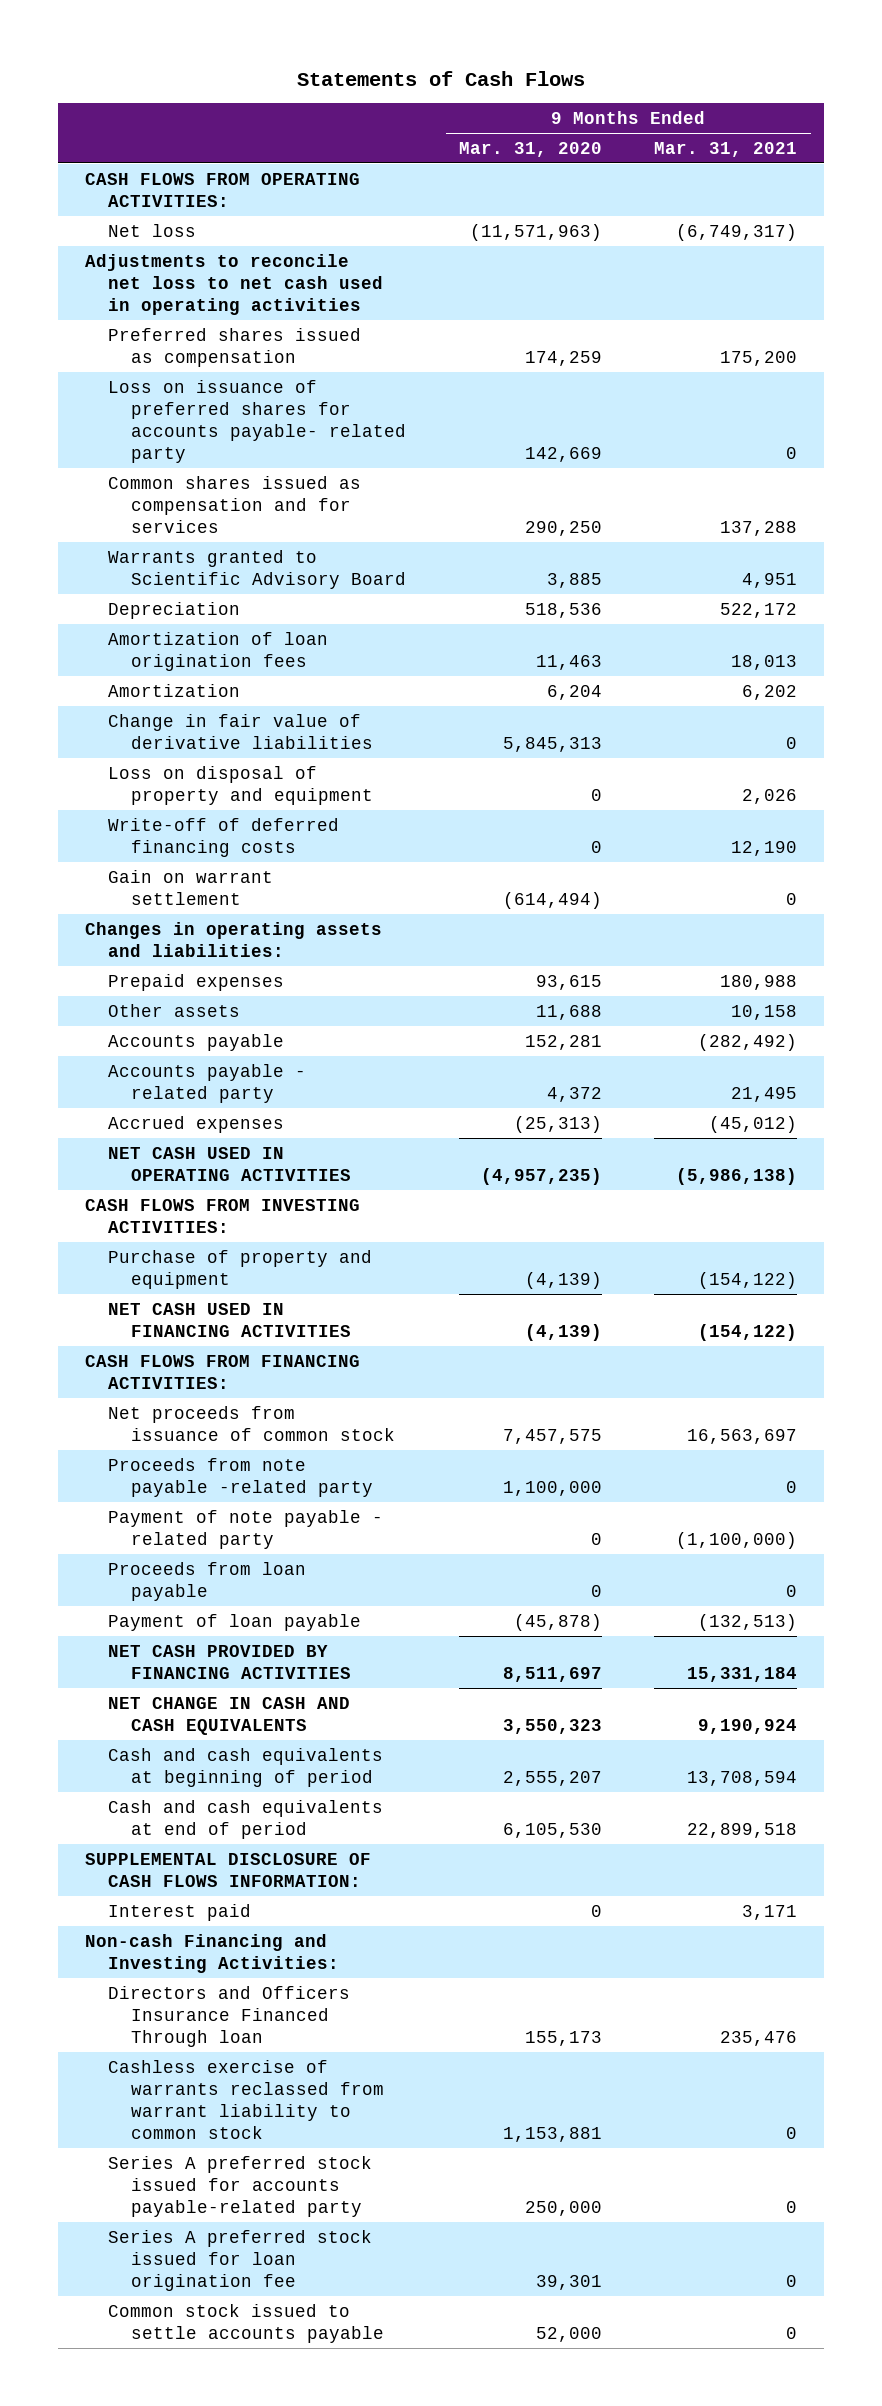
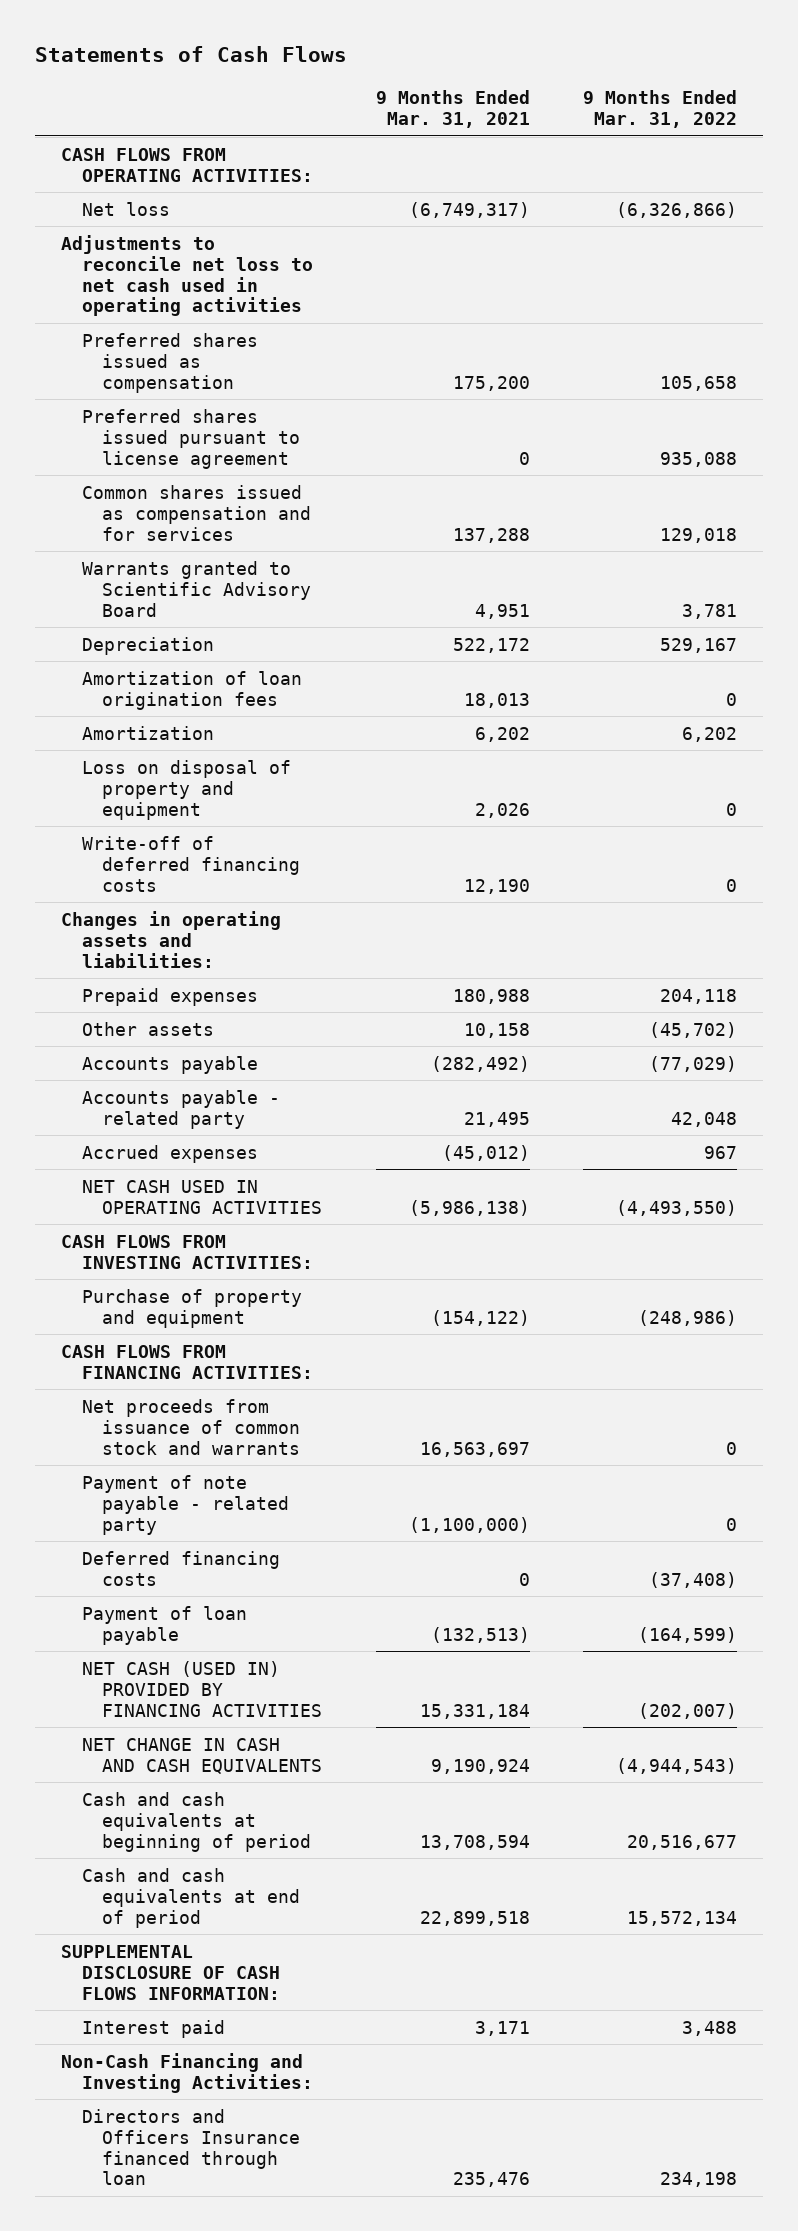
- | 9 Months Ended Mar. 31, 2020 | 9 Months Ended Mar. 31, 2021
+ | 9 Months Ended Mar. 31, 2021 | 9 Months Ended Mar. 31, 2022
- Loss on issuance of preferred shares for accounts payable- related party | 142,669 | 0
+ Preferred shares issued pursuant to license agreement | 0 | 935,088
- Change in fair value of derivative liabilities | 5,845,313 | 0
- Gain on warrant settlement | (614,494) | 0
- NET CASH USED IN FINANCING ACTIVITIES | (4,139) | (154,122)
- Net proceeds from issuance of common stock | 7,457,575 | 16,563,697
- Proceeds from note payable -related party | 1,100,000 | 0
+ Net proceeds from issuance of common stock and warrants | 16,563,697 | 0
- Proceeds from loan payable | 0 | 0
+ Deferred financing costs | 0 | (37,408)
- NET CASH PROVIDED BY FINANCING ACTIVITIES | 8,511,697 | 15,331,184
+ NET CASH (USED IN) PROVIDED BY FINANCING ACTIVITIES | 15,331,184 | (202,007)
- Non-cash Financing and Investing Activities:
- Directors and Officers Insurance Financed Through loan | 155,173 | 235,476
- Cashless exercise of warrants reclassed from warrant liability to common stock | 1,153,881 | 0
- Series A preferred stock issued for accounts payable-related party | 250,000 | 0
- Series A preferred stock issued for loan origination fee | 39,301 | 0
- Common stock issued to settle accounts payable | 52,000 | 0
+ Non-Cash Financing and Investing Activities:
+ Directors and Officers Insurance financed through loan | 235,476 | 234,198

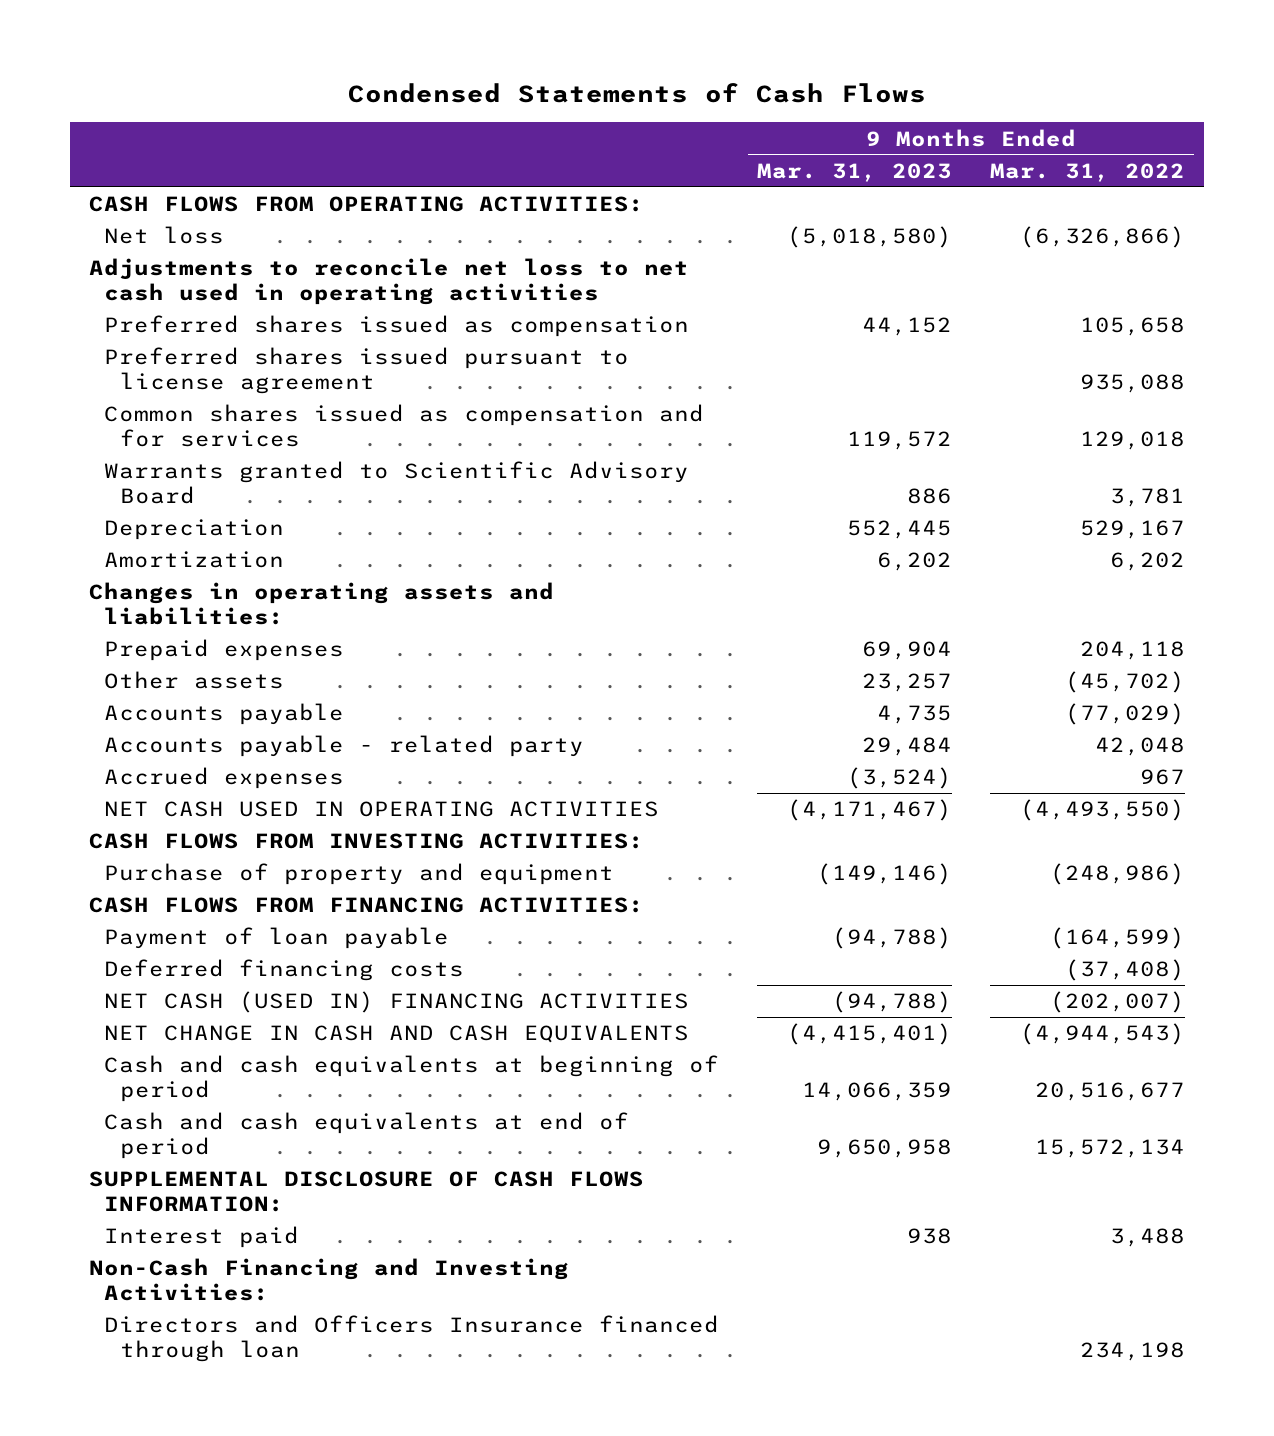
- Statements of Cash Flows
+ Condensed Statements of Cash Flows
- | 9 Months Ended Mar. 31, 2021 | 9 Months Ended Mar. 31, 2022
+ | 9 Months Ended Mar. 31, 2023 | 9 Months Ended Mar. 31, 2022
- Amortization of loan origination fees | 18,013 | 0
- Loss on disposal of property and equipment | 2,026 | 0
- Write-off of deferred financing costs | 12,190 | 0
- Net proceeds from issuance of common stock and warrants | 16,563,697 | 0
- Payment of note payable - related party | (1,100,000) | 0
- NET CASH (USED IN) PROVIDED BY FINANCING ACTIVITIES | 15,331,184 | (202,007)
moved down: Deferred financing costs | | (37,408)
+ NET CASH (USED IN) FINANCING ACTIVITIES | (94,788) | (202,007)

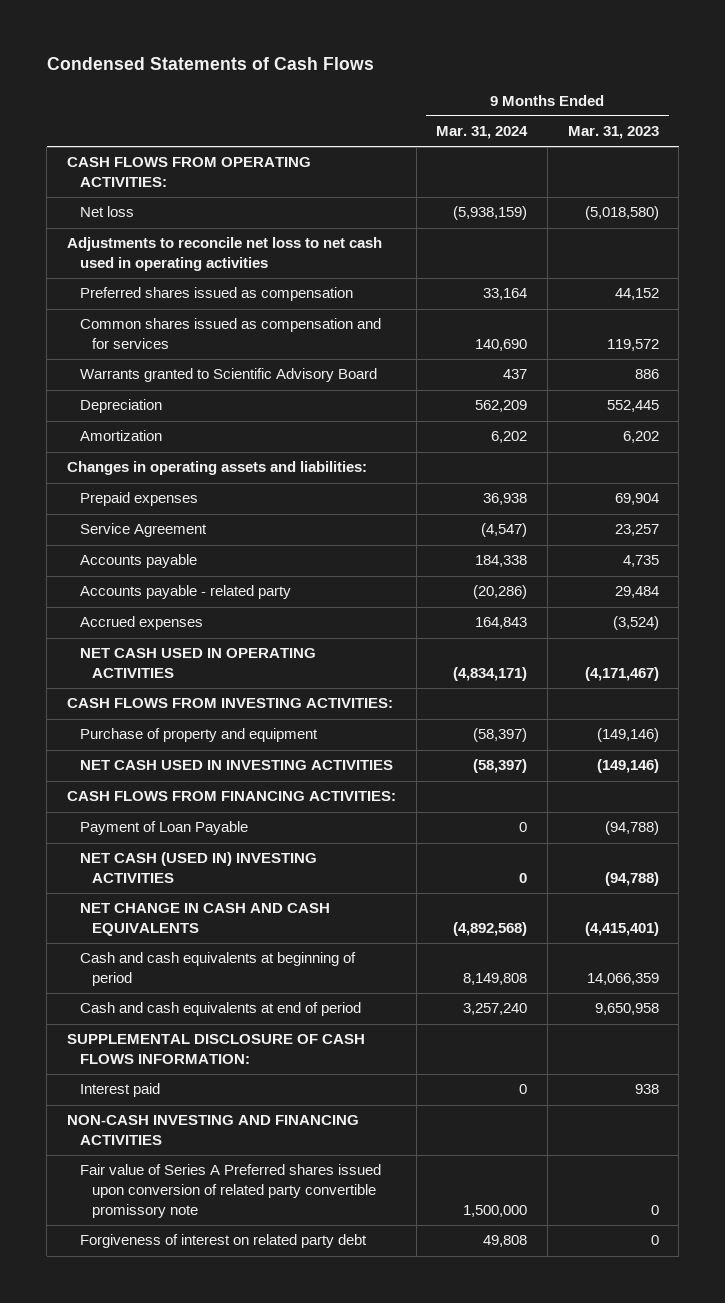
- | 9 Months Ended Mar. 31, 2023 | 9 Months Ended Mar. 31, 2022
+ | 9 Months Ended Mar. 31, 2024 | 9 Months Ended Mar. 31, 2023
- Preferred shares issued pursuant to license agreement | | 935,088
- Other assets | 23,257 | (45,702)
+ Service Agreement | (4,547) | 23,257
+ NET CASH USED IN INVESTING ACTIVITIES | (58,397) | (149,146)
- Payment of loan payable | (94,788) | (164,599)
- Deferred financing costs | | (37,408)
- NET CASH (USED IN) FINANCING ACTIVITIES | (94,788) | (202,007)
+ Payment of Loan Payable | 0 | (94,788)
+ NET CASH (USED IN) INVESTING ACTIVITIES | 0 | (94,788)
- Non-Cash Financing and Investing Activities:
- Directors and Officers Insurance financed through loan | | 234,198
+ NON-CASH INVESTING AND FINANCING ACTIVITIES
+ Fair value of Series A Preferred shares issued upon conversion of related party convertible promissory note | 1,500,000 | 0
+ Forgiveness of interest on related party debt | 49,808 | 0

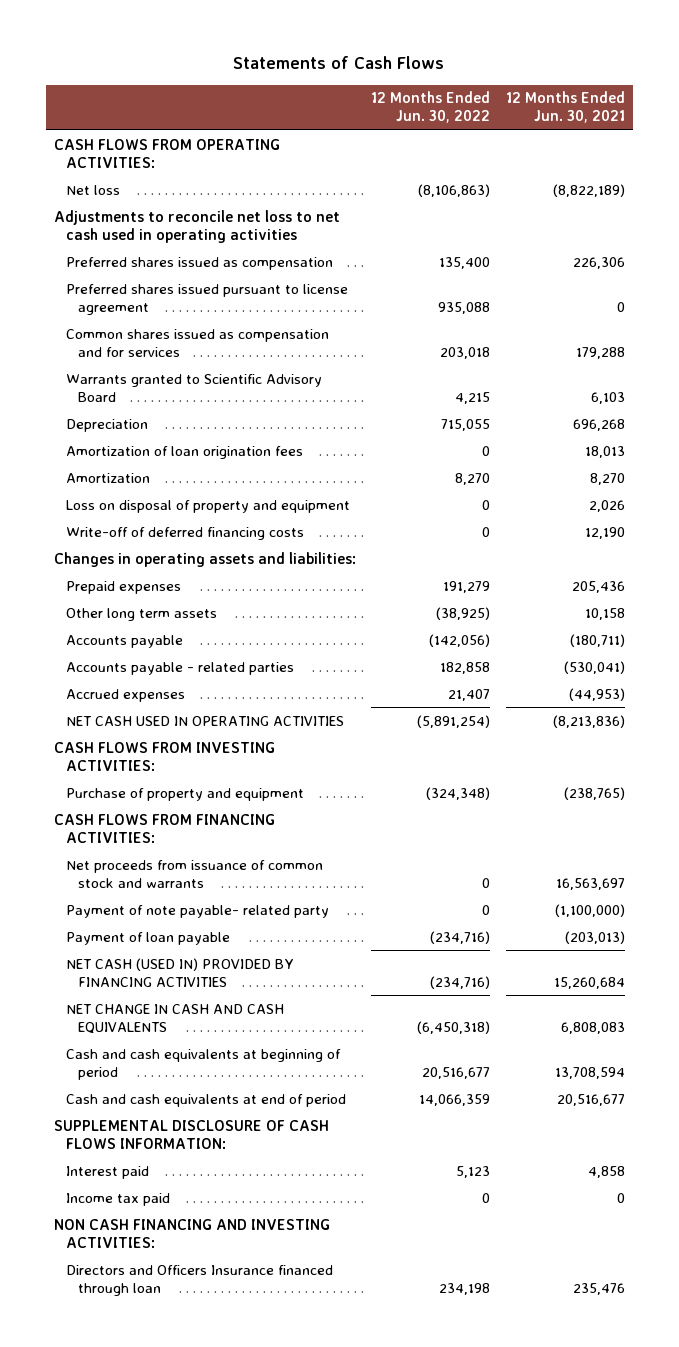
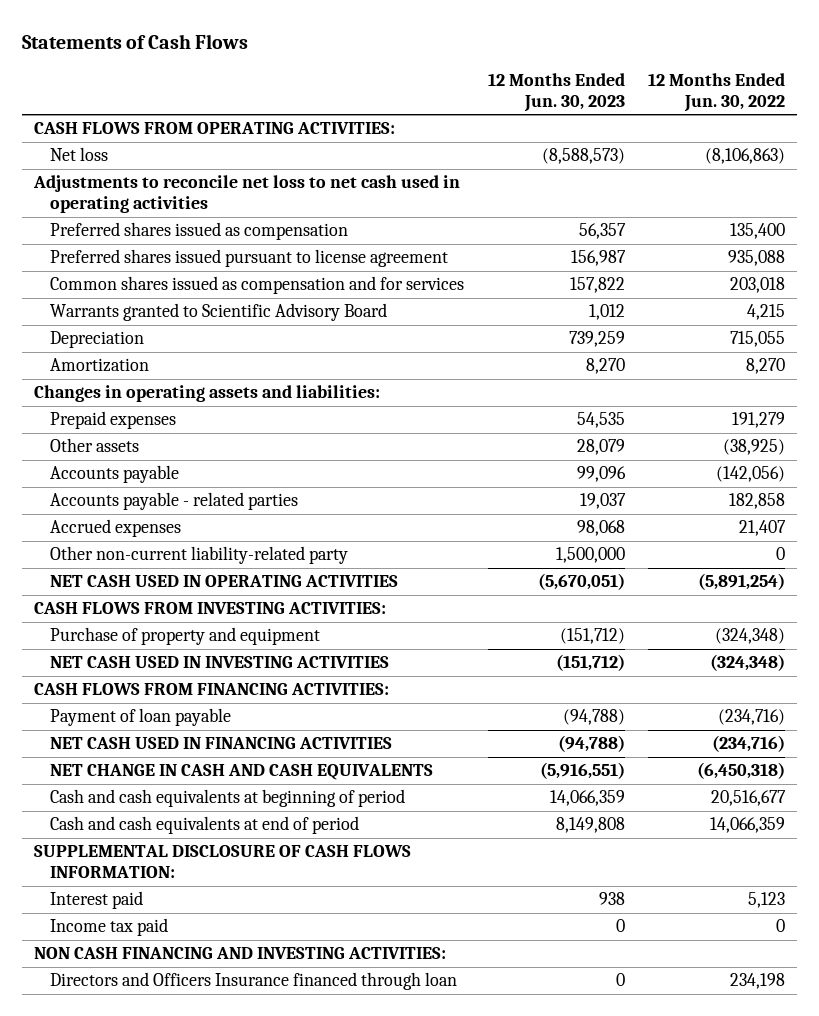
- | 12 Months Ended Jun. 30, 2022 | 12 Months Ended Jun. 30, 2021
+ | 12 Months Ended Jun. 30, 2023 | 12 Months Ended Jun. 30, 2022
- Amortization of loan origination fees | 0 | 18,013
- Loss on disposal of property and equipment | 0 | 2,026
- Write-off of deferred financing costs | 0 | 12,190
- Other long term assets | (38,925) | 10,158
+ Other assets | 28,079 | (38,925)
+ Other non-current liability-related party | 1,500,000 | 0
+ NET CASH USED IN INVESTING ACTIVITIES | (151,712) | (324,348)
- Net proceeds from issuance of common stock and warrants | 0 | 16,563,697
- Payment of note payable- related party | 0 | (1,100,000)
- NET CASH (USED IN) PROVIDED BY FINANCING ACTIVITIES | (234,716) | 15,260,684
+ NET CASH USED IN FINANCING ACTIVITIES | (94,788) | (234,716)

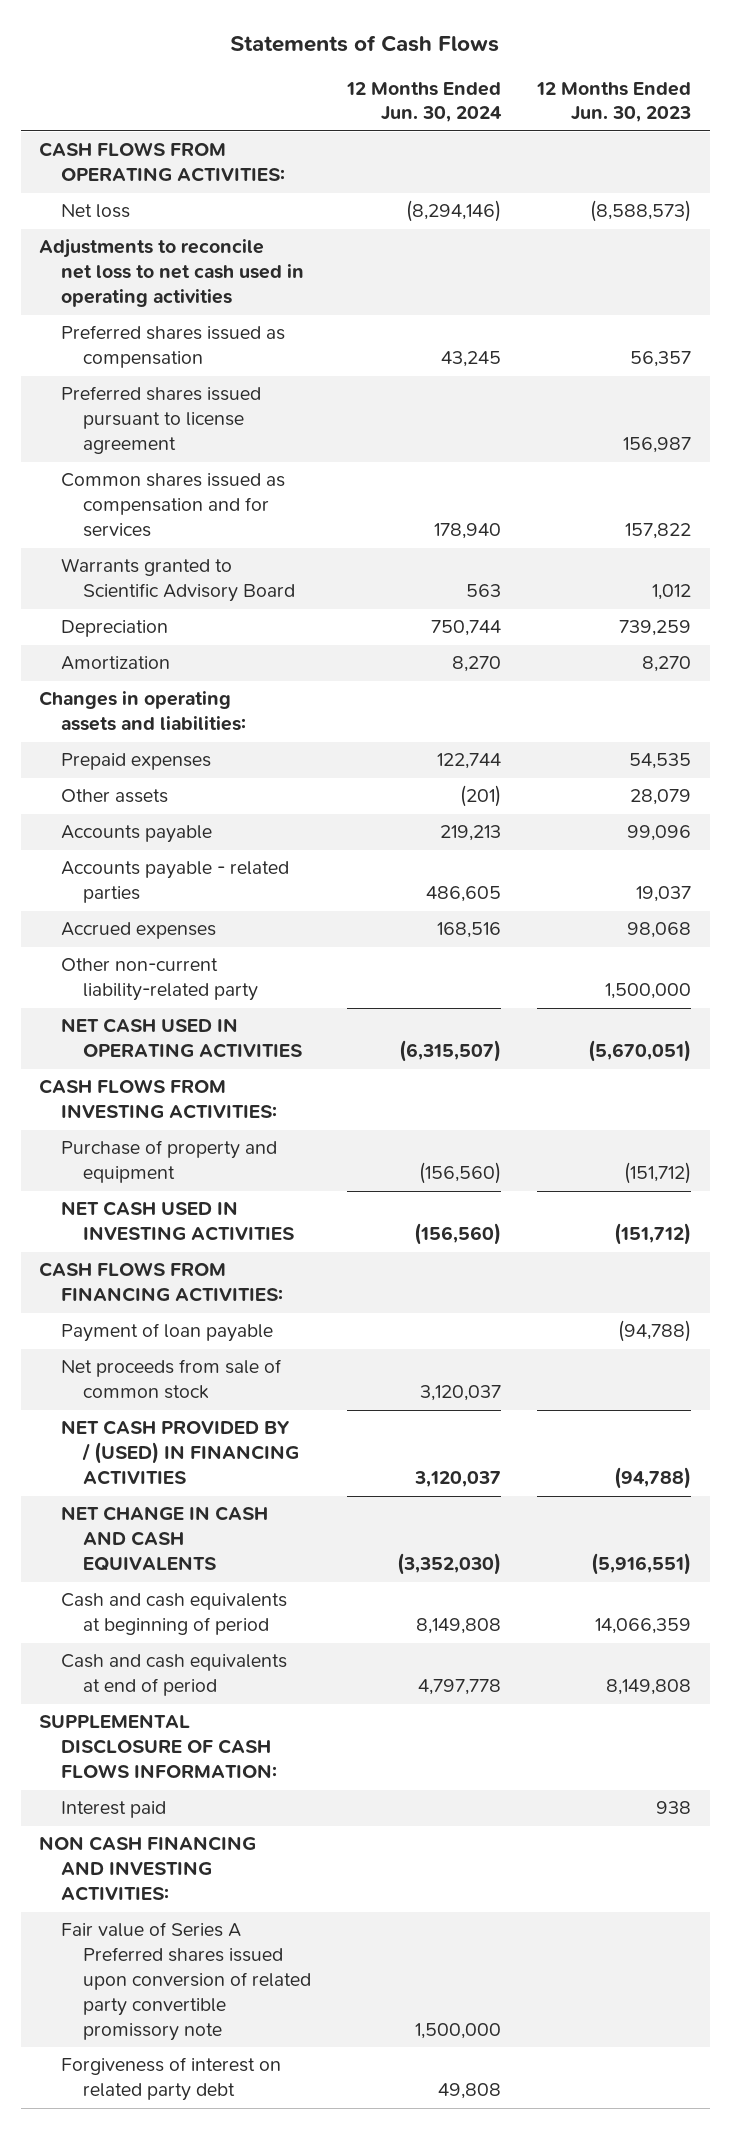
- | 12 Months Ended Jun. 30, 2023 | 12 Months Ended Jun. 30, 2022
+ | 12 Months Ended Jun. 30, 2024 | 12 Months Ended Jun. 30, 2023
- NET CASH USED IN FINANCING ACTIVITIES | (94,788) | (234,716)
+ Net proceeds from sale of common stock | 3,120,037 |
+ NET CASH PROVIDED BY / (USED) IN FINANCING ACTIVITIES | 3,120,037 | (94,788)
- Income tax paid | 0 | 0
- Directors and Officers Insurance financed through loan | 0 | 234,198
+ Fair value of Series A Preferred shares issued upon conversion of related party convertible promissory note | 1,500,000 |
+ Forgiveness of interest on related party debt | 49,808 |

